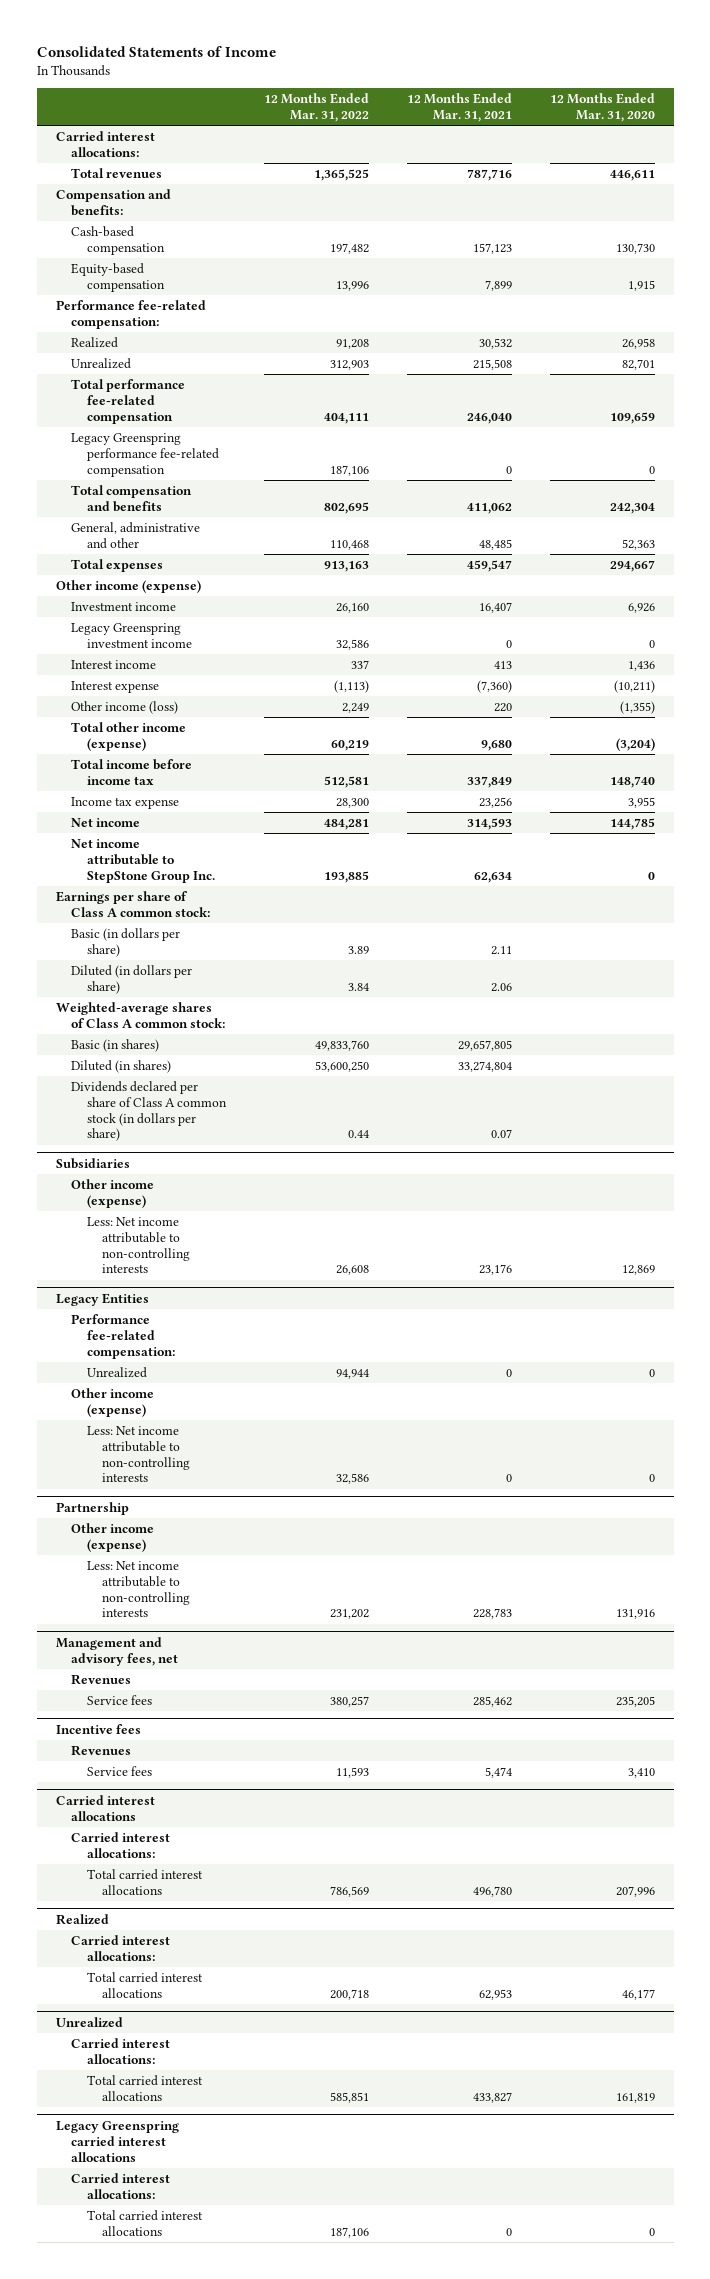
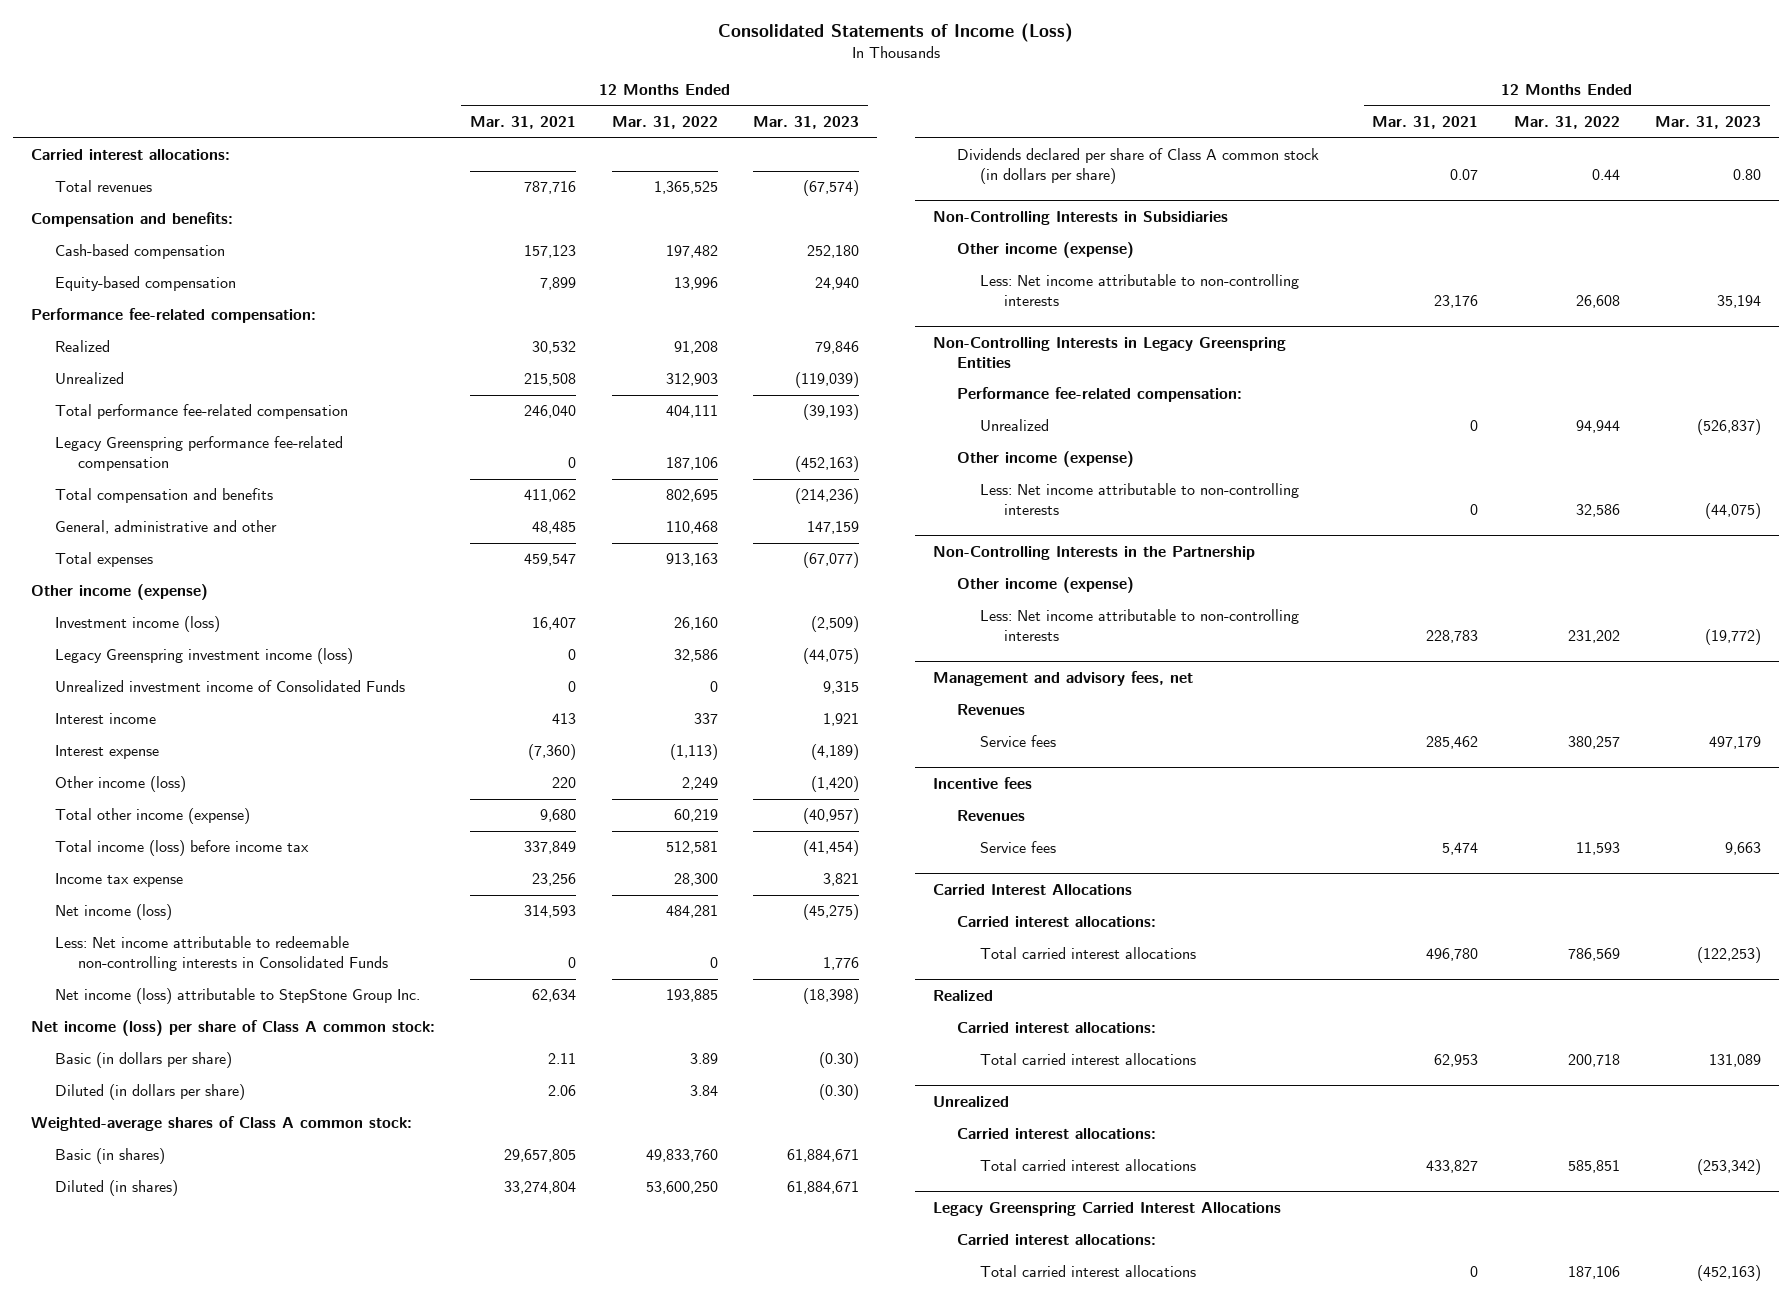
- Consolidated Statements of Income
+ Consolidated Statements of Income (Loss)
- | 12 Months Ended Mar. 31, 2022 | 12 Months Ended Mar. 31, 2021 | 12 Months Ended Mar. 31, 2020
+ | 12 Months Ended Mar. 31, 2021 | 12 Months Ended Mar. 31, 2022 | 12 Months Ended Mar. 31, 2023
- Investment income | 26,160 | 16,407 | 6,926
- Legacy Greenspring investment income | 32,586 | 0 | 0
+ Investment income (loss) | 16,407 | 26,160 | (2,509)
+ Legacy Greenspring investment income (loss) | 0 | 32,586 | (44,075)
+ Unrealized investment income of Consolidated Funds | 0 | 0 | 9,315
- Total income before income tax | 512,581 | 337,849 | 148,740
+ Total income (loss) before income tax | 337,849 | 512,581 | (41,454)
- Net income | 484,281 | 314,593 | 144,785
- Net income attributable to StepStone Group Inc. | 193,885 | 62,634 | 0
- Earnings per share of Class A common stock:
+ Net income (loss) | 314,593 | 484,281 | (45,275)
+ Less: Net income attributable to redeemable non-controlling interests in Consolidated Funds | 0 | 0 | 1,776
+ Net income (loss) attributable to StepStone Group Inc. | 62,634 | 193,885 | (18,398)
+ Net income (loss) per share of Class A common stock:
- Subsidiaries
+ Non-Controlling Interests in Subsidiaries
- Legacy Entities
+ Non-Controlling Interests in Legacy Greenspring Entities
- Partnership
+ Non-Controlling Interests in the Partnership
- Carried interest allocations
+ Carried Interest Allocations
- Legacy Greenspring carried interest allocations
+ Legacy Greenspring Carried Interest Allocations

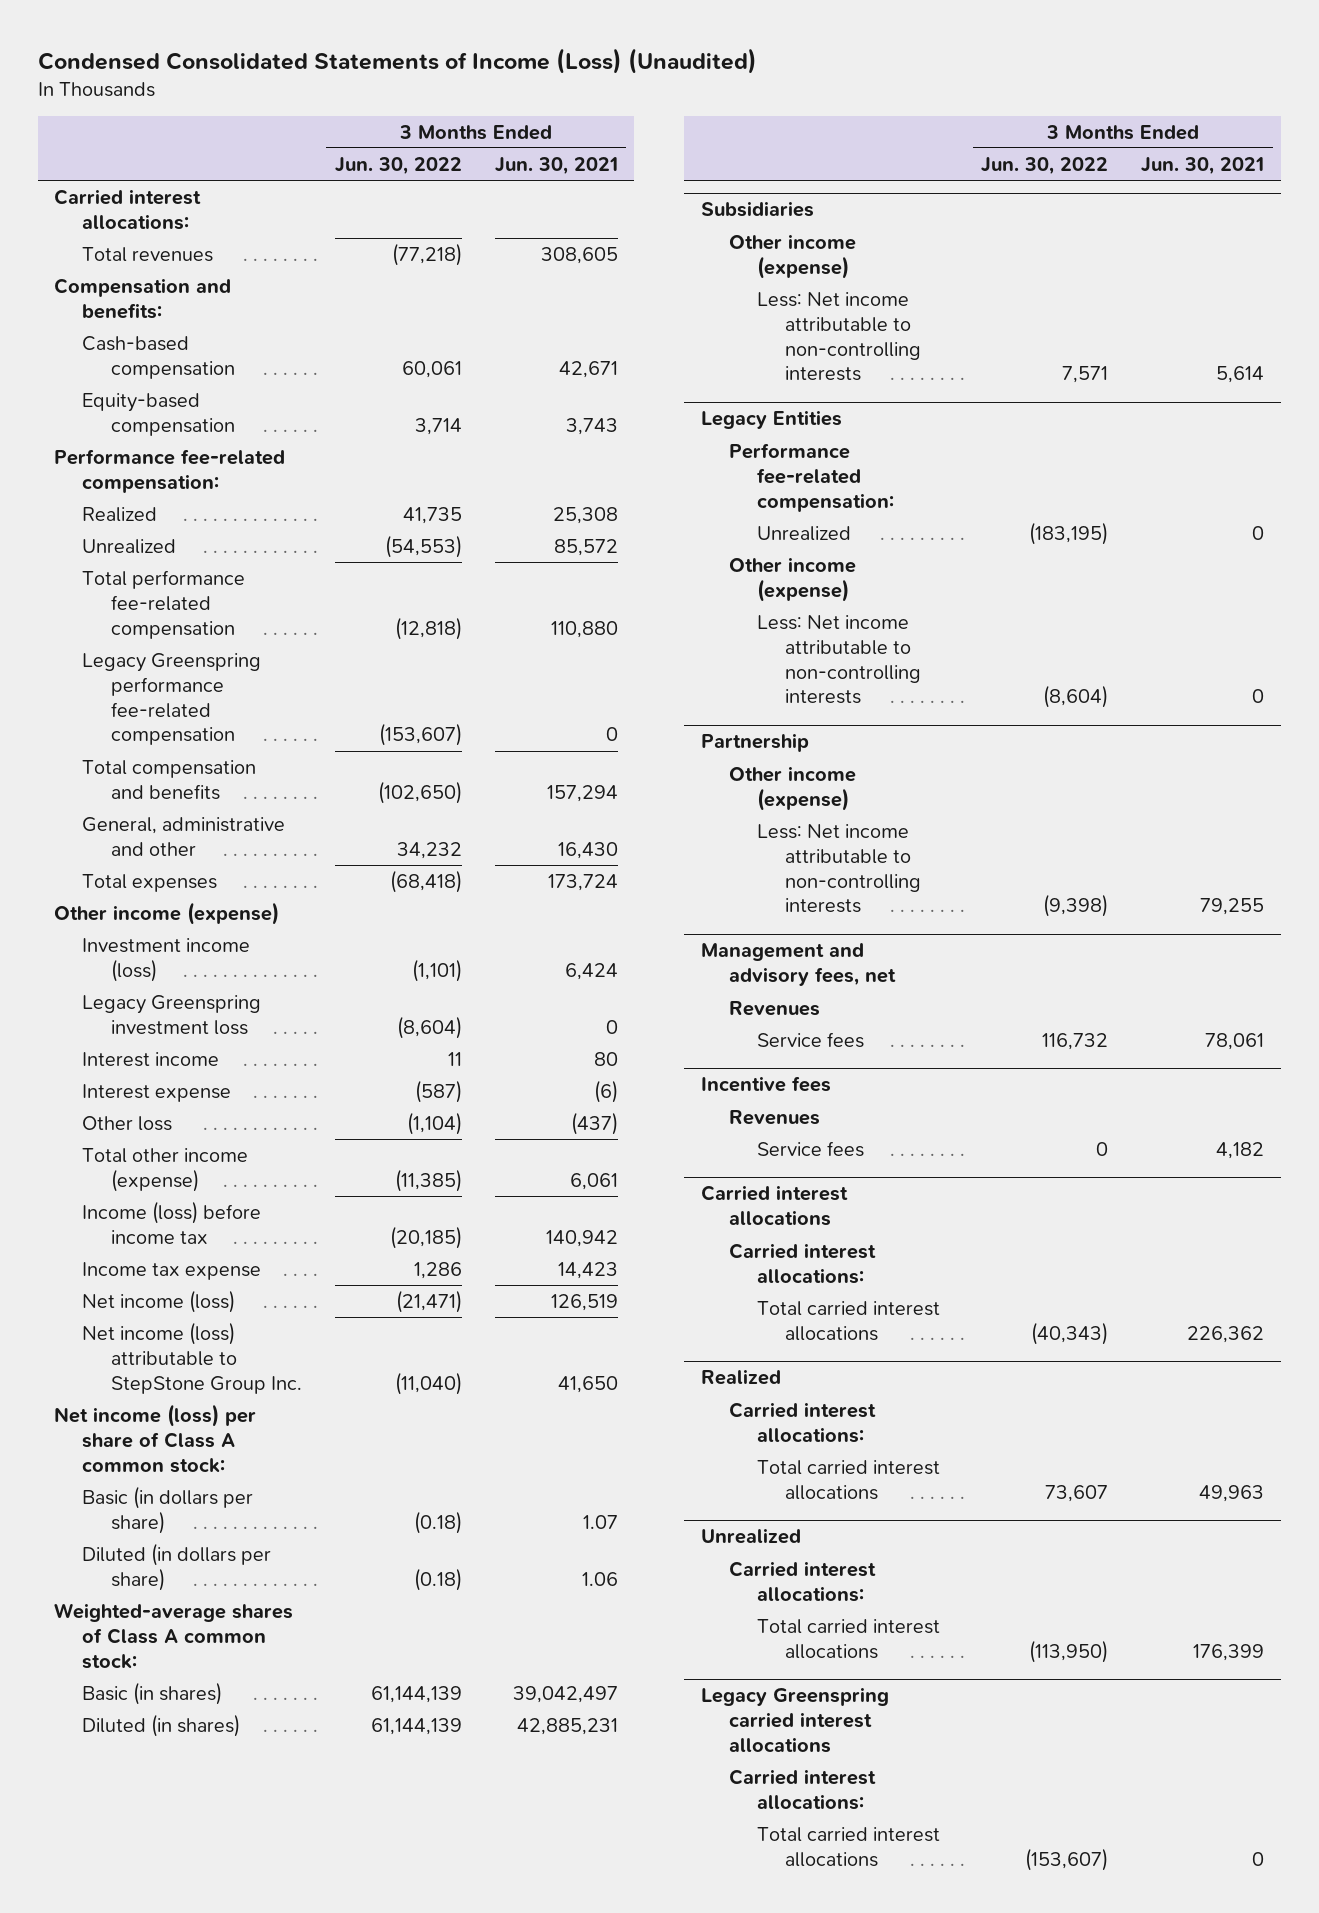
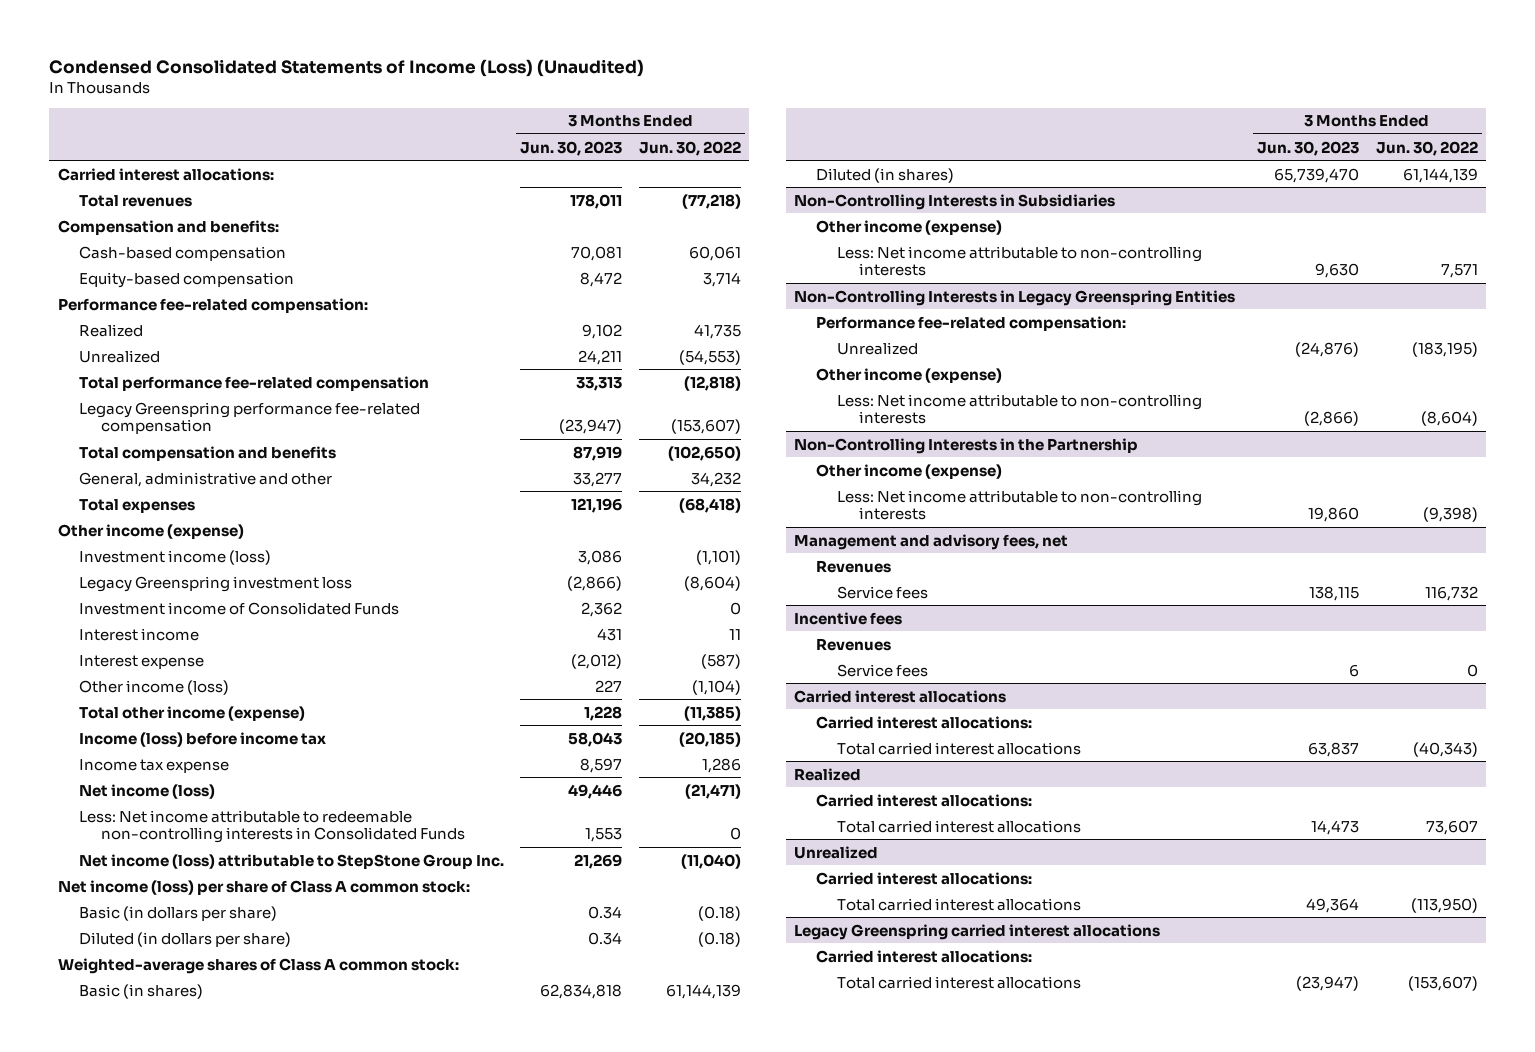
- | 3 Months Ended Jun. 30, 2022 | 3 Months Ended Jun. 30, 2021
+ | 3 Months Ended Jun. 30, 2023 | 3 Months Ended Jun. 30, 2022
+ Investment income of Consolidated Funds | 2,362 | 0
- Other loss | (1,104) | (437)
+ Other income (loss) | 227 | (1,104)
+ Less: Net income attributable to redeemable non-controlling interests in Consolidated Funds | 1,553 | 0
- Subsidiaries
+ Non-Controlling Interests in Subsidiaries
- Legacy Entities
+ Non-Controlling Interests in Legacy Greenspring Entities
- Partnership
+ Non-Controlling Interests in the Partnership

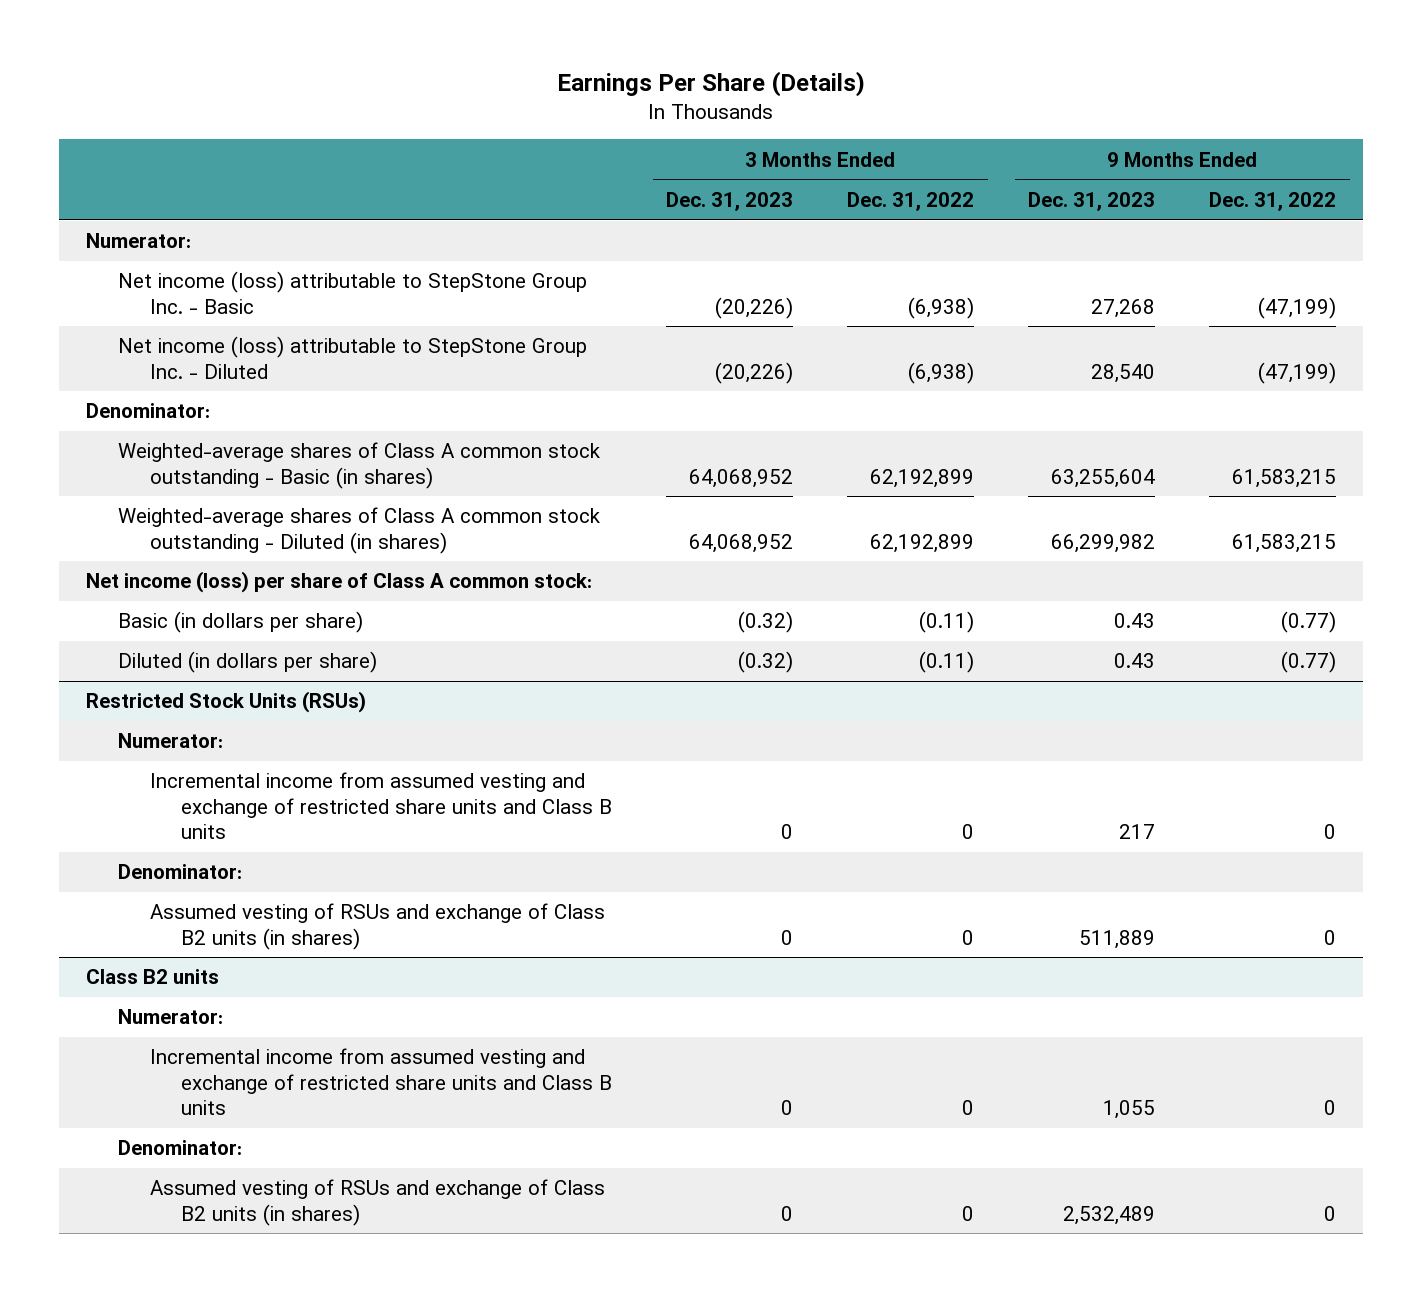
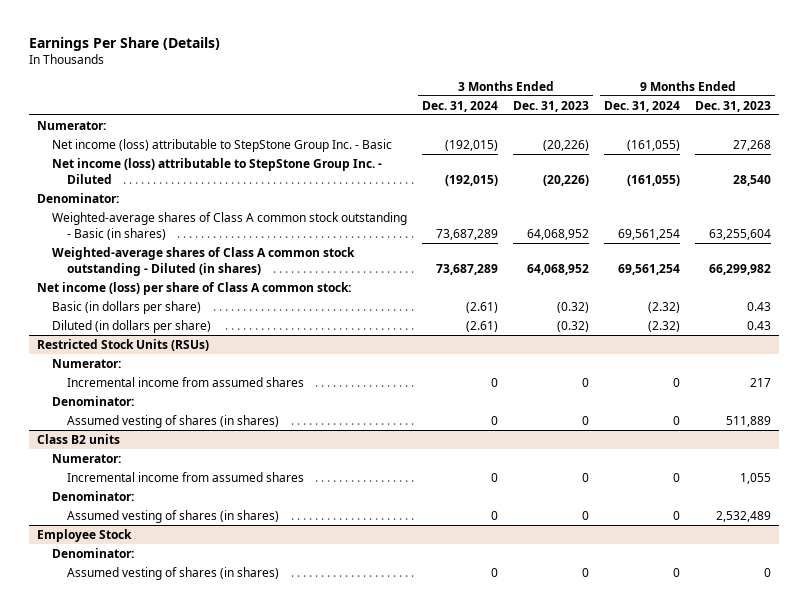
- | 3 Months Ended Dec. 31, 2023 | 3 Months Ended Dec. 31, 2022 | 9 Months Ended Dec. 31, 2023 | 9 Months Ended Dec. 31, 2022
+ | 3 Months Ended Dec. 31, 2024 | 3 Months Ended Dec. 31, 2023 | 9 Months Ended Dec. 31, 2024 | 9 Months Ended Dec. 31, 2023
@ Restricted Stock Units (RSUs)
- Incremental income from assumed vesting and exchange of restricted share units and Class B units | 0 | 0 | 217 | 0
+ Incremental income from assumed shares | 0 | 0 | 0 | 217
- Assumed vesting of RSUs and exchange of Class B2 units (in shares) | 0 | 0 | 511,889 | 0
+ Assumed vesting of shares (in shares) | 0 | 0 | 0 | 511,889
@ Class B2 units
- Incremental income from assumed vesting and exchange of restricted share units and Class B units | 0 | 0 | 1,055 | 0
+ Incremental income from assumed shares | 0 | 0 | 0 | 1,055
- Assumed vesting of RSUs and exchange of Class B2 units (in shares) | 0 | 0 | 2,532,489 | 0
+ Assumed vesting of shares (in shares) | 0 | 0 | 0 | 2,532,489
+ Employee Stock
+ Denominator:
+ Assumed vesting of shares (in shares) | 0 | 0 | 0 | 0

